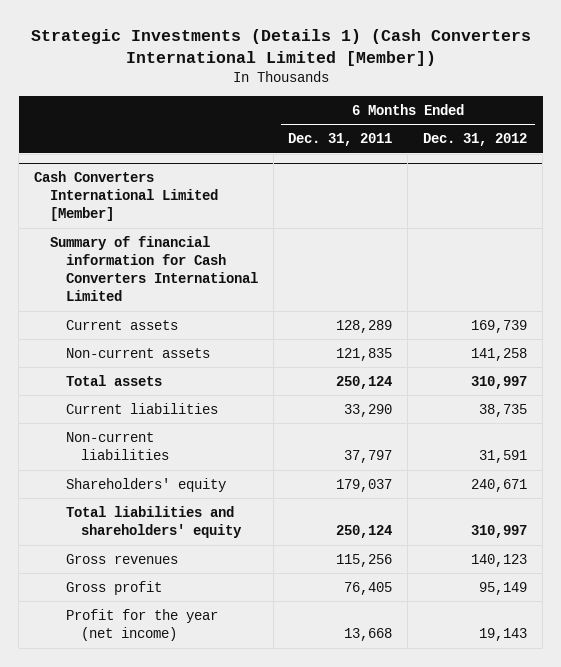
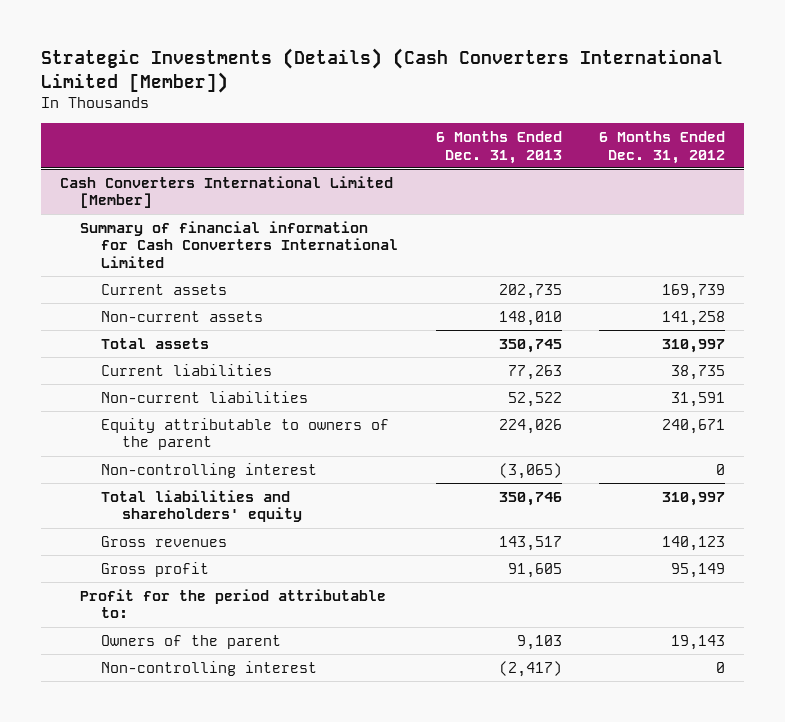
- Strategic Investments (Details 1) (Cash Converters International Limited [Member])
+ Strategic Investments (Details) (Cash Converters International Limited [Member])
- | 6 Months Ended Dec. 31, 2011 | 6 Months Ended Dec. 31, 2012
+ | 6 Months Ended Dec. 31, 2013 | 6 Months Ended Dec. 31, 2012
@ Cash Converters International Limited [Member]
- Shareholders' equity | 179,037 | 240,671
+ Equity attributable to owners of the parent | 224,026 | 240,671
+ Non-controlling interest | (3,065) | 0
- Profit for the year (net income) | 13,668 | 19,143
+ Profit for the period attributable to:
+ Owners of the parent | 9,103 | 19,143
+ Non-controlling interest | (2,417) | 0

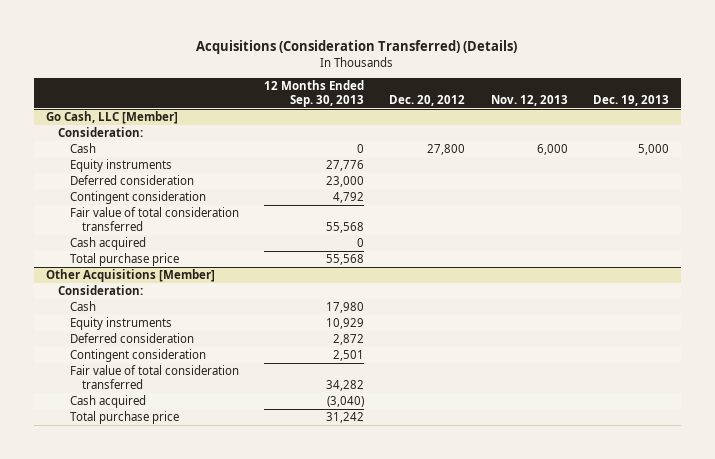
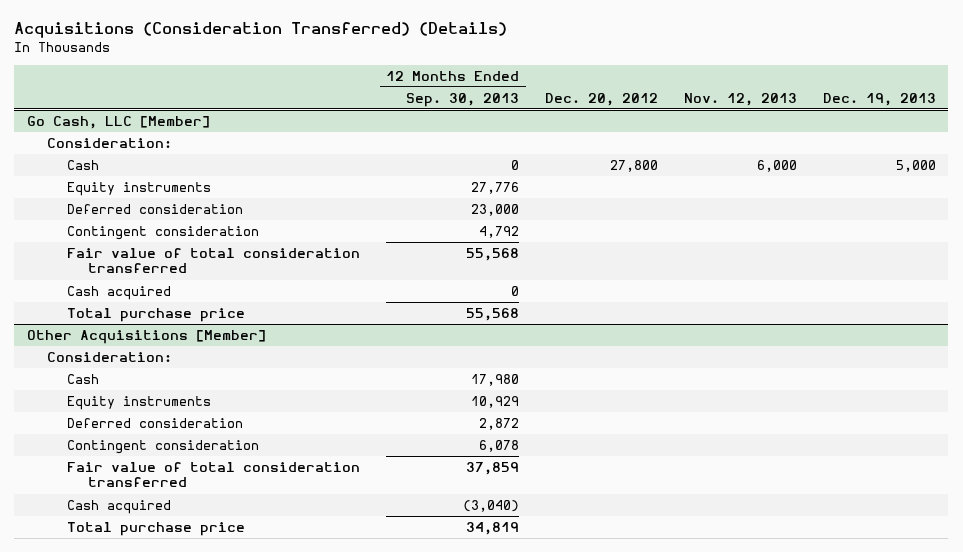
@ Other Acquisitions [Member]
- Contingent consideration | 2,501 | | |
- Fair value of total consideration transferred | 34,282 | | |
+ Contingent consideration | 6,078 | | |
+ Fair value of total consideration transferred | 37,859 | | |
- Total purchase price | 31,242 | | |
+ Total purchase price | 34,819 | | |

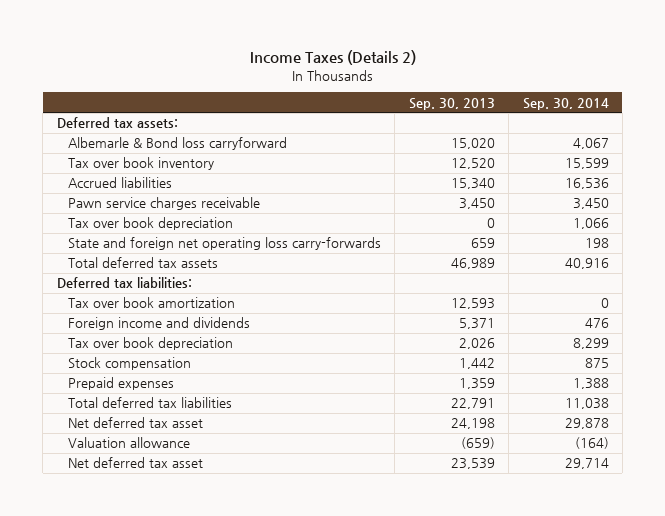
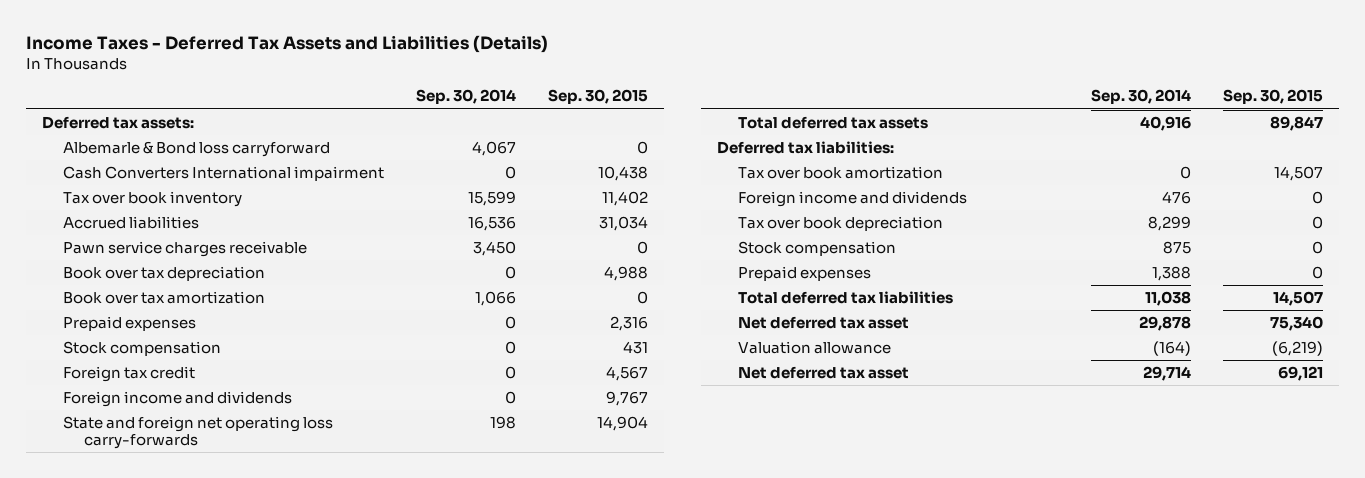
- Income Taxes (Details 2)
+ Income Taxes - Deferred Tax Assets and Liabilities (Details)
- | Sep. 30, 2013 | Sep. 30, 2014
+ | Sep. 30, 2014 | Sep. 30, 2015
+ Cash Converters International impairment | 0 | 10,438
- Tax over book depreciation | 0 | 1,066
+ Book over tax depreciation | 0 | 4,988
+ Book over tax amortization | 1,066 | 0
+ Prepaid expenses | 0 | 2,316
+ Stock compensation | 0 | 431
+ Foreign tax credit | 0 | 4,567
+ Foreign income and dividends | 0 | 9,767

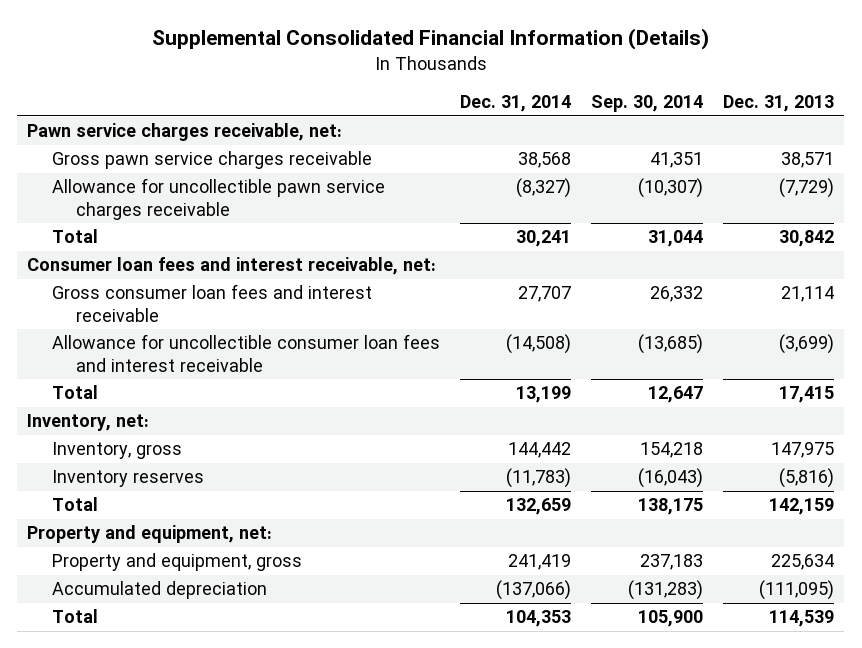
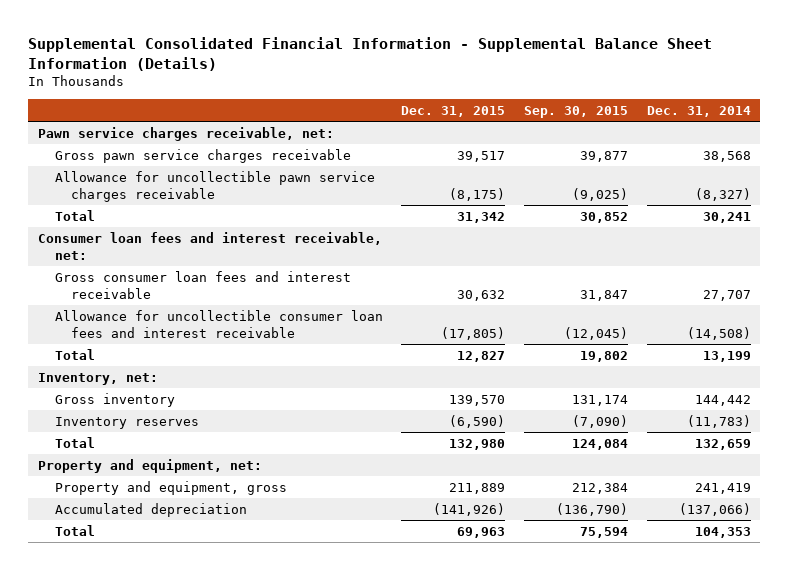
- Supplemental Consolidated Financial Information (Details)
+ Supplemental Consolidated Financial Information - Supplemental Balance Sheet Information (Details)
- | Dec. 31, 2014 | Sep. 30, 2014 | Dec. 31, 2013
+ | Dec. 31, 2015 | Sep. 30, 2015 | Dec. 31, 2014
- Inventory, gross | 144,442 | 154,218 | 147,975
+ Gross inventory | 139,570 | 131,174 | 144,442

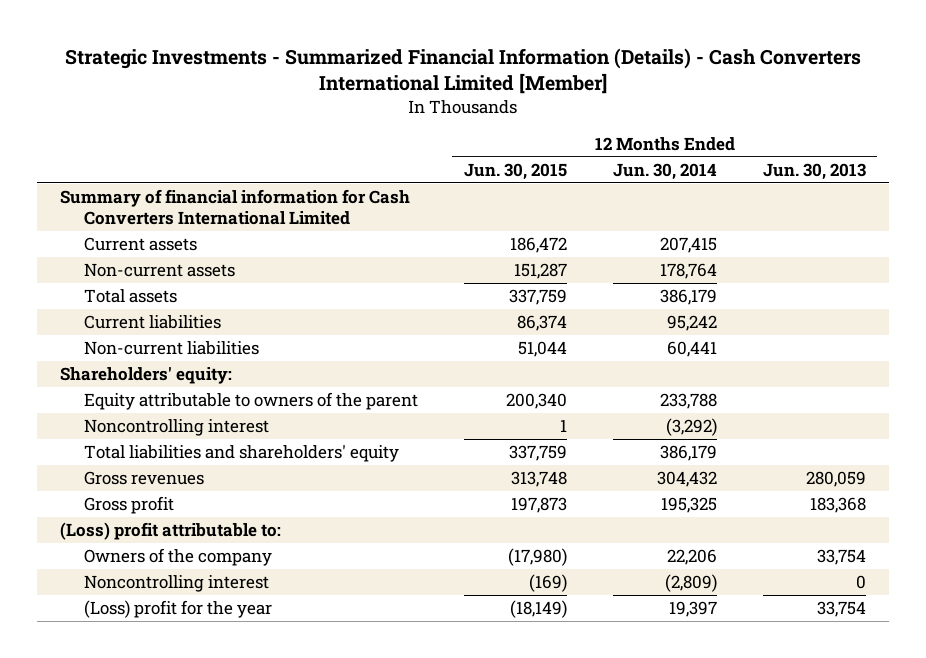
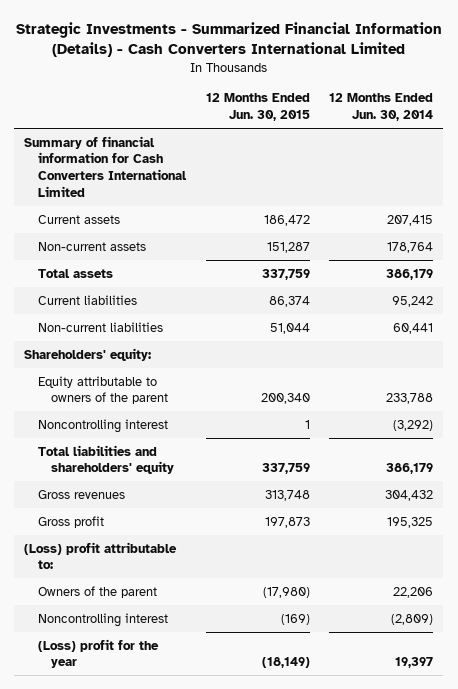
- Strategic Investments - Summarized Financial Information (Details) - Cash Converters International Limited [Member]
+ Strategic Investments - Summarized Financial Information (Details) - Cash Converters International Limited
- | 12 Months Ended Jun. 30, 2015 | 12 Months Ended Jun. 30, 2014 | 12 Months Ended Jun. 30, 2013
+ | 12 Months Ended Jun. 30, 2015 | 12 Months Ended Jun. 30, 2014
- Owners of the company | (17,980) | 22,206 | 33,754
+ Owners of the parent | (17,980) | 22,206

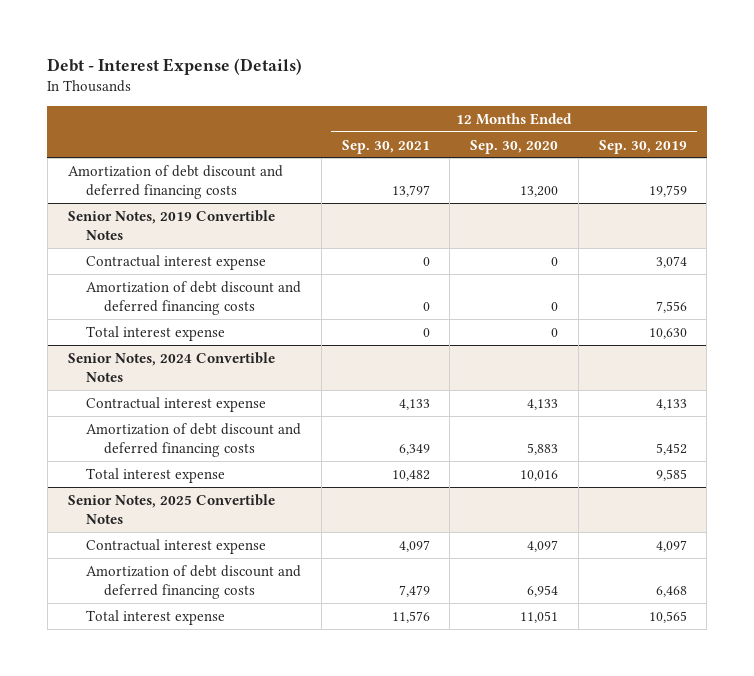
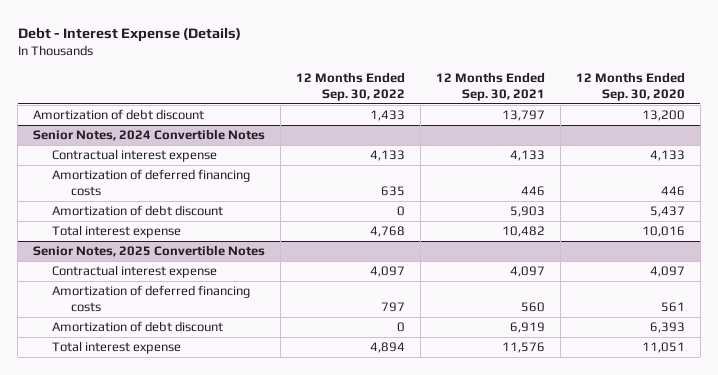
- | 12 Months Ended Sep. 30, 2021 | 12 Months Ended Sep. 30, 2020 | 12 Months Ended Sep. 30, 2019
+ | 12 Months Ended Sep. 30, 2022 | 12 Months Ended Sep. 30, 2021 | 12 Months Ended Sep. 30, 2020
- Amortization of debt discount and deferred financing costs | 13,797 | 13,200 | 19,759
- Senior Notes, 2019 Convertible Notes
- Contractual interest expense | 0 | 0 | 3,074
- Amortization of debt discount and deferred financing costs | 0 | 0 | 7,556
- Total interest expense | 0 | 0 | 10,630
+ Amortization of debt discount | 1,433 | 13,797 | 13,200
@ Senior Notes, 2024 Convertible Notes
- Amortization of debt discount and deferred financing costs | 6,349 | 5,883 | 5,452
+ Amortization of deferred financing costs | 635 | 446 | 446
+ Amortization of debt discount | 0 | 5,903 | 5,437
@ Senior Notes, 2025 Convertible Notes
- Amortization of debt discount and deferred financing costs | 7,479 | 6,954 | 6,468
+ Amortization of deferred financing costs | 797 | 560 | 561
+ Amortization of debt discount | 0 | 6,919 | 6,393

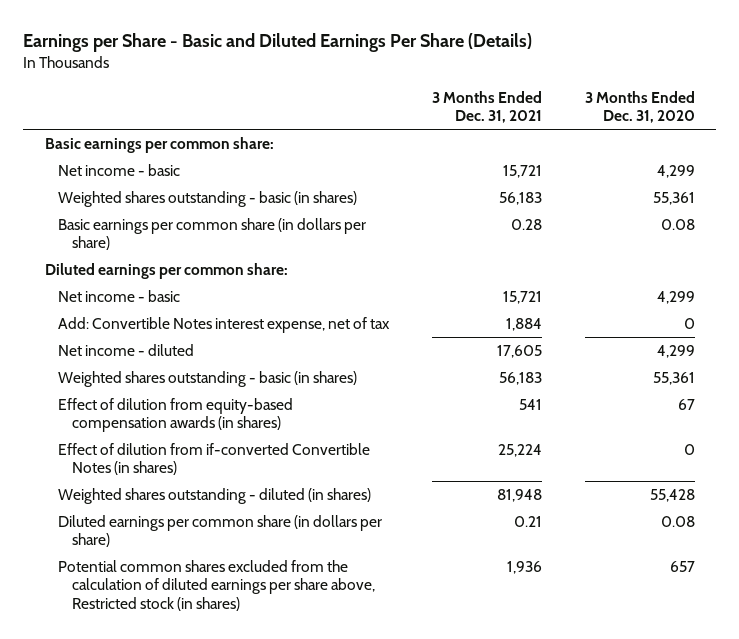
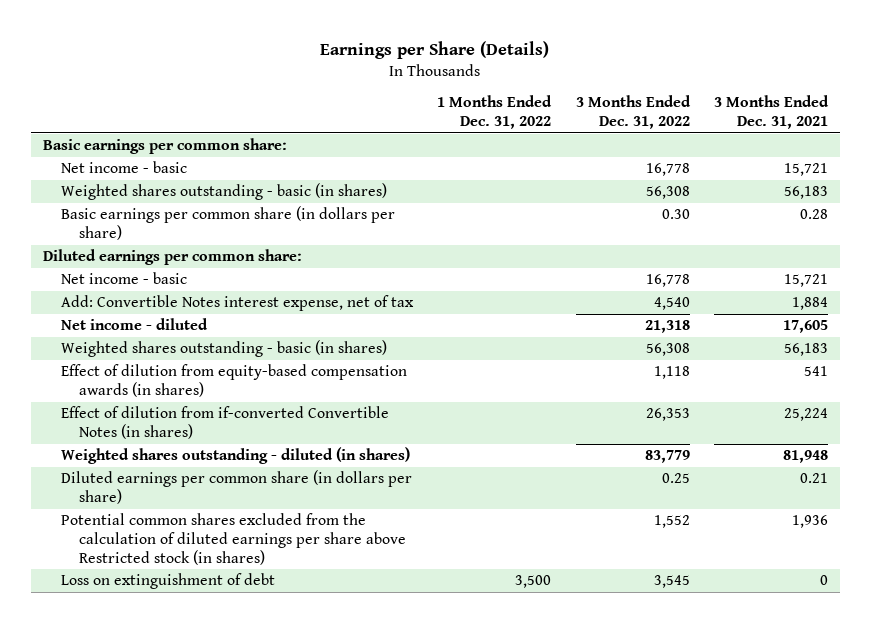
- Earnings per Share - Basic and Diluted Earnings Per Share (Details)
+ Earnings per Share (Details)
- | 3 Months Ended Dec. 31, 2021 | 3 Months Ended Dec. 31, 2020
+ | 1 Months Ended Dec. 31, 2022 | 3 Months Ended Dec. 31, 2022 | 3 Months Ended Dec. 31, 2021
- Potential common shares excluded from the calculation of diluted earnings per share above, Restricted stock (in shares) | 1,936 | 657
+ Potential common shares excluded from the calculation of diluted earnings per share above Restricted stock (in shares) | | 1,552 | 1,936
+ Loss on extinguishment of debt | 3,500 | 3,545 | 0

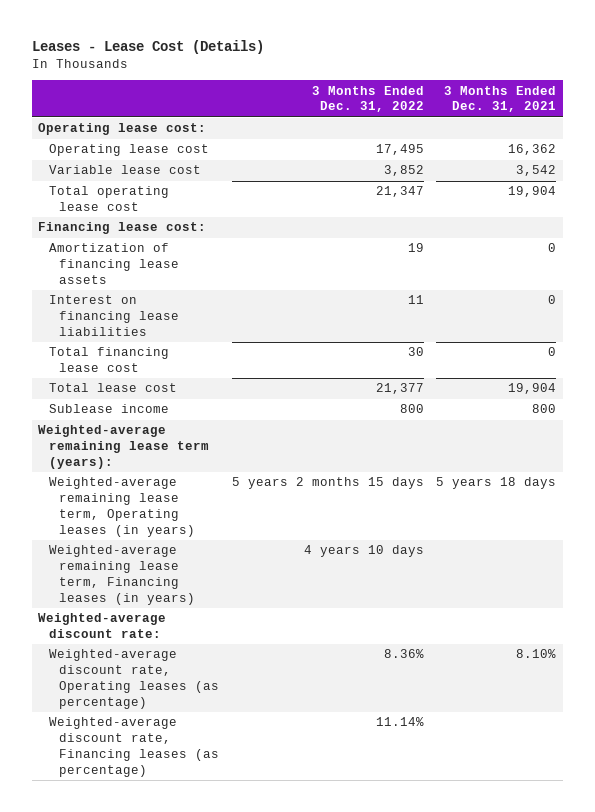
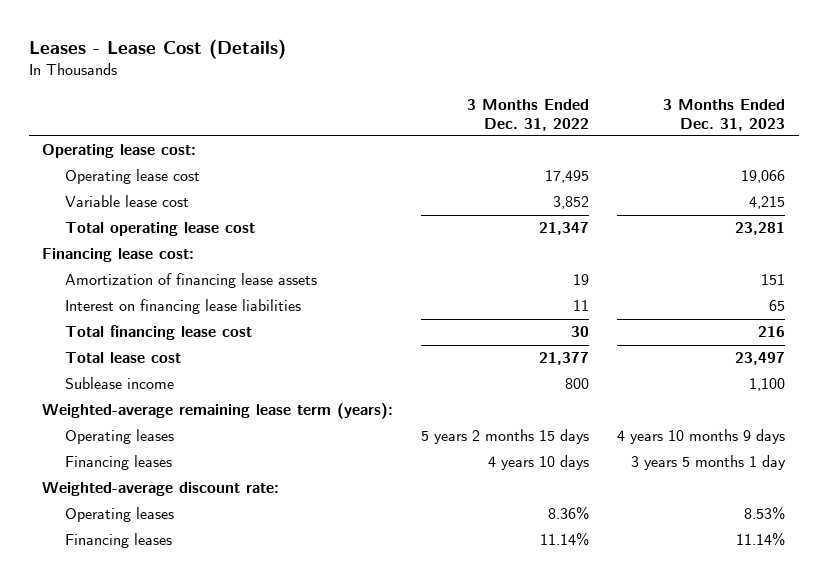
- | 3 Months Ended Dec. 31, 2022 | 3 Months Ended Dec. 31, 2021
+ | 3 Months Ended Dec. 31, 2022 | 3 Months Ended Dec. 31, 2023
- Weighted-average remaining lease term, Operating leases (in years) | 5 years 2 months 15 days | 5 years 18 days
- Weighted-average remaining lease term, Financing leases (in years) | 4 years 10 days |
+ Operating leases | 5 years 2 months 15 days | 4 years 10 months 9 days
+ Financing leases | 4 years 10 days | 3 years 5 months 1 day
- Weighted-average discount rate, Operating leases (as percentage) | 8.36% | 8.10%
- Weighted-average discount rate, Financing leases (as percentage) | 11.14% |
+ Operating leases | 8.36% | 8.53%
+ Financing leases | 11.14% | 11.14%

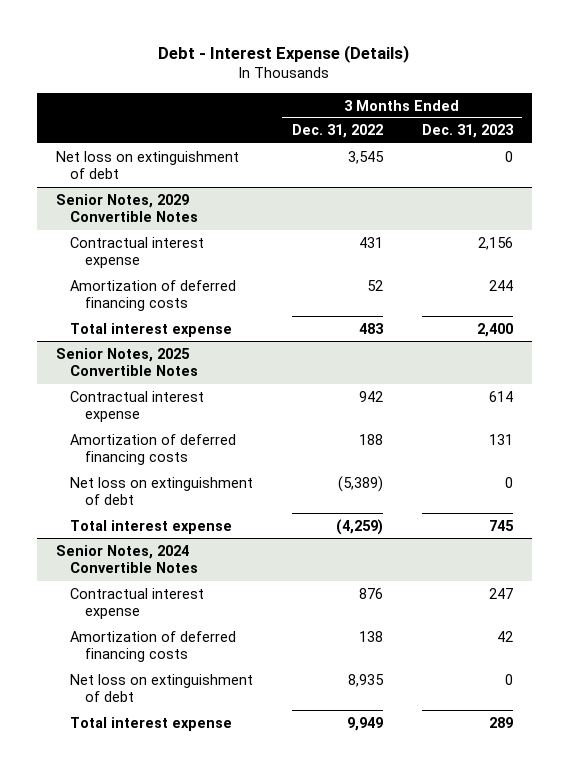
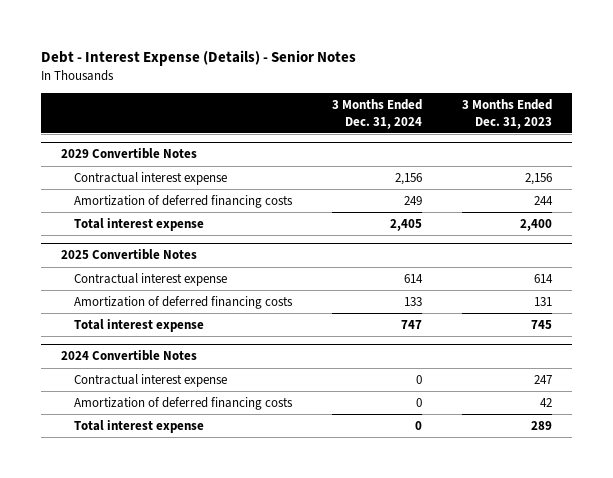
- Debt - Interest Expense (Details)
+ Debt - Interest Expense (Details) - Senior Notes
- | 3 Months Ended Dec. 31, 2022 | 3 Months Ended Dec. 31, 2023
+ | 3 Months Ended Dec. 31, 2024 | 3 Months Ended Dec. 31, 2023
- Net loss on extinguishment of debt | 3,545 | 0
- Senior Notes, 2029 Convertible Notes
+ 2029 Convertible Notes
- Senior Notes, 2025 Convertible Notes
+ 2025 Convertible Notes
- Net loss on extinguishment of debt | (5,389) | 0
- Senior Notes, 2024 Convertible Notes
+ 2024 Convertible Notes
- Net loss on extinguishment of debt | 8,935 | 0

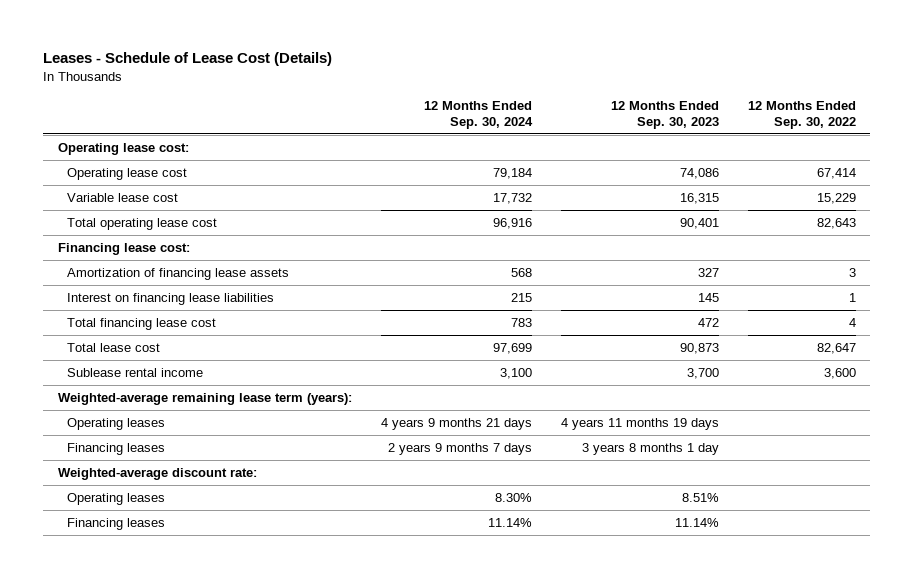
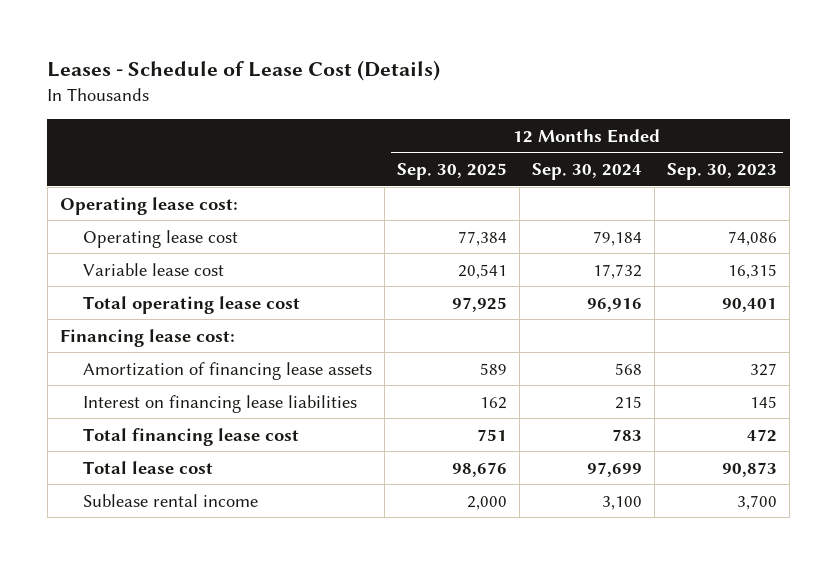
- | 12 Months Ended Sep. 30, 2024 | 12 Months Ended Sep. 30, 2023 | 12 Months Ended Sep. 30, 2022
+ | 12 Months Ended Sep. 30, 2025 | 12 Months Ended Sep. 30, 2024 | 12 Months Ended Sep. 30, 2023
- Weighted-average remaining lease term (years):
- Operating leases | 4 years 9 months 21 days | 4 years 11 months 19 days |
- Financing leases | 2 years 9 months 7 days | 3 years 8 months 1 day |
- Weighted-average discount rate:
- Operating leases | 8.30% | 8.51% |
- Financing leases | 11.14% | 11.14% |

